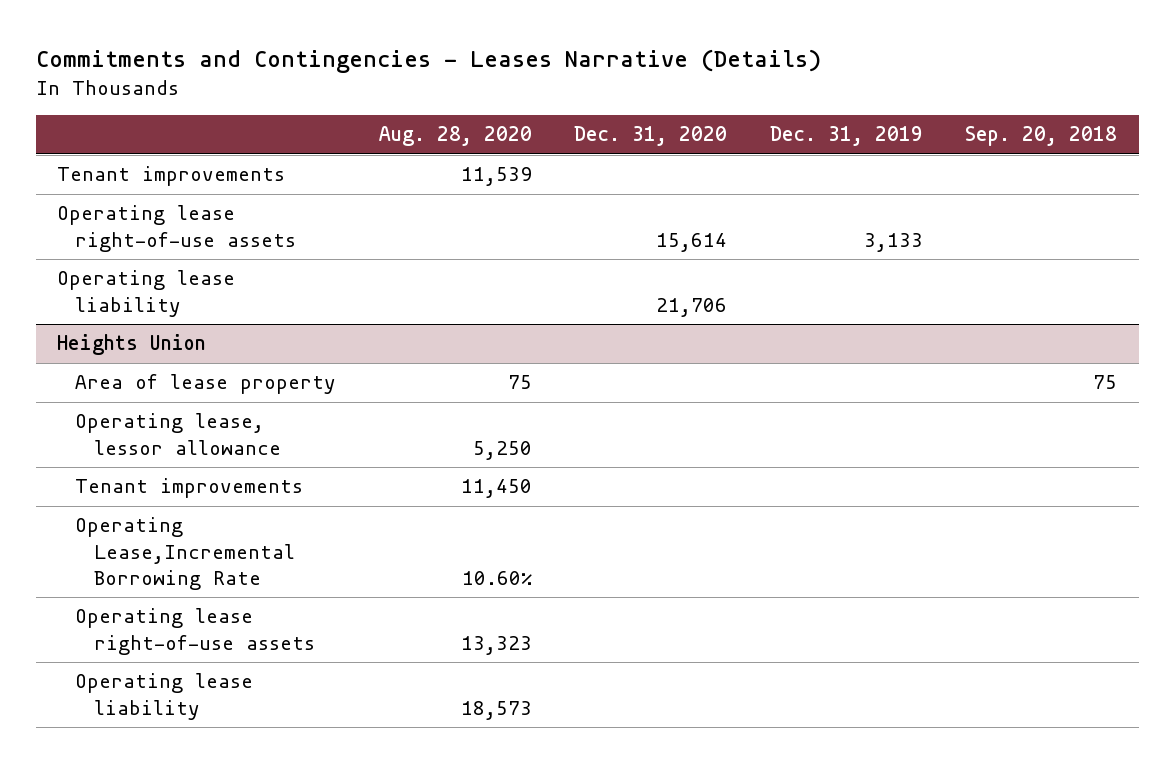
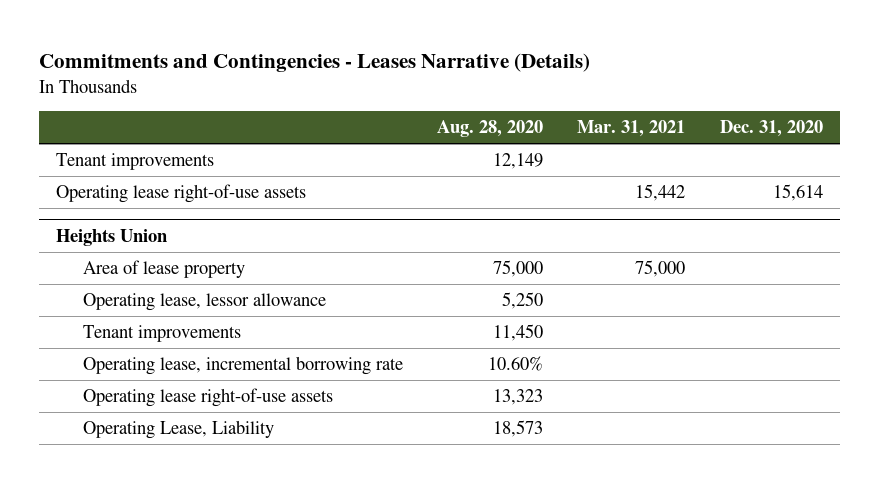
- | Aug. 28, 2020 | Dec. 31, 2020 | Dec. 31, 2019 | Sep. 20, 2018
+ | Aug. 28, 2020 | Mar. 31, 2021 | Dec. 31, 2020
- Tenant improvements | 11,539 | | |
+ Tenant improvements | 12,149 | |
- Operating lease liability | | 21,706 | |
@ Heights Union
- Area of lease property | 75 | | | 75
+ Area of lease property | 75,000 | 75,000 |
- Operating Lease,Incremental Borrowing Rate | 10.60% | | |
+ Operating lease, incremental borrowing rate | 10.60% | |
- Operating lease liability | 18,573 | | |
+ Operating Lease, Liability | 18,573 | |

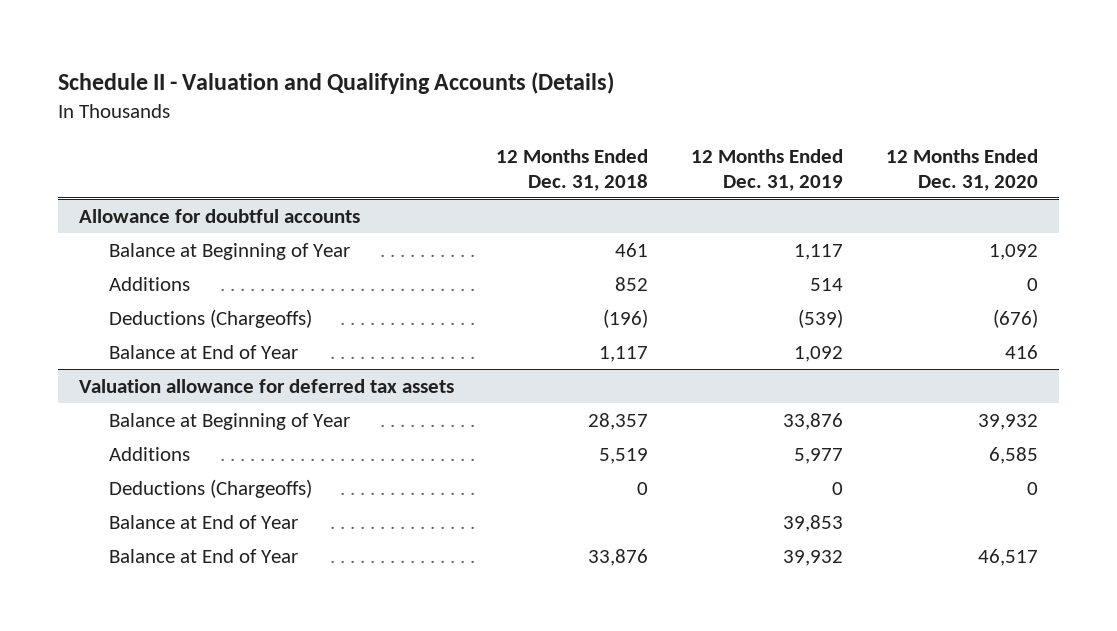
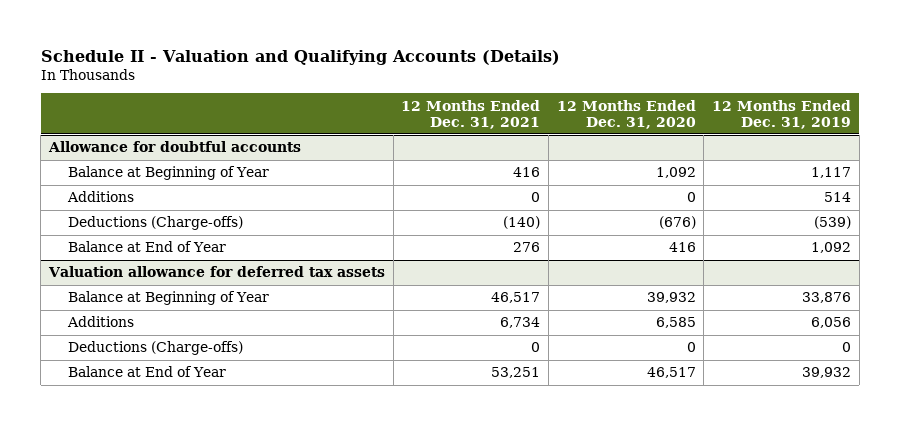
- | 12 Months Ended Dec. 31, 2018 | 12 Months Ended Dec. 31, 2019 | 12 Months Ended Dec. 31, 2020
+ | 12 Months Ended Dec. 31, 2021 | 12 Months Ended Dec. 31, 2020 | 12 Months Ended Dec. 31, 2019
@ Allowance for doubtful accounts
- Deductions (Chargeoffs) | (196) | (539) | (676)
+ Deductions (Charge-offs) | (140) | (676) | (539)
@ Valuation allowance for deferred tax assets
- Additions | 5,519 | 5,977 | 6,585
- Deductions (Chargeoffs) | 0 | 0 | 0
- Balance at End of Year | | 39,853 |
+ Additions | 6,734 | 6,585 | 6,056
+ Deductions (Charge-offs) | 0 | 0 | 0

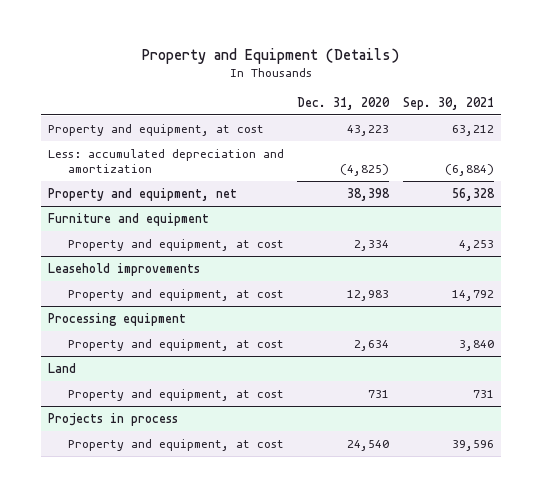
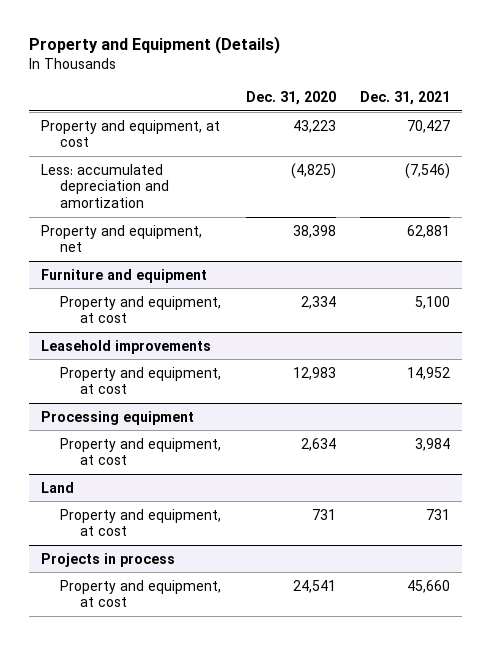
- | Dec. 31, 2020 | Sep. 30, 2021
+ | Dec. 31, 2020 | Dec. 31, 2021
@ Projects in process
- Property and equipment, at cost | 24,540 | 39,596
+ Property and equipment, at cost | 24,541 | 45,660

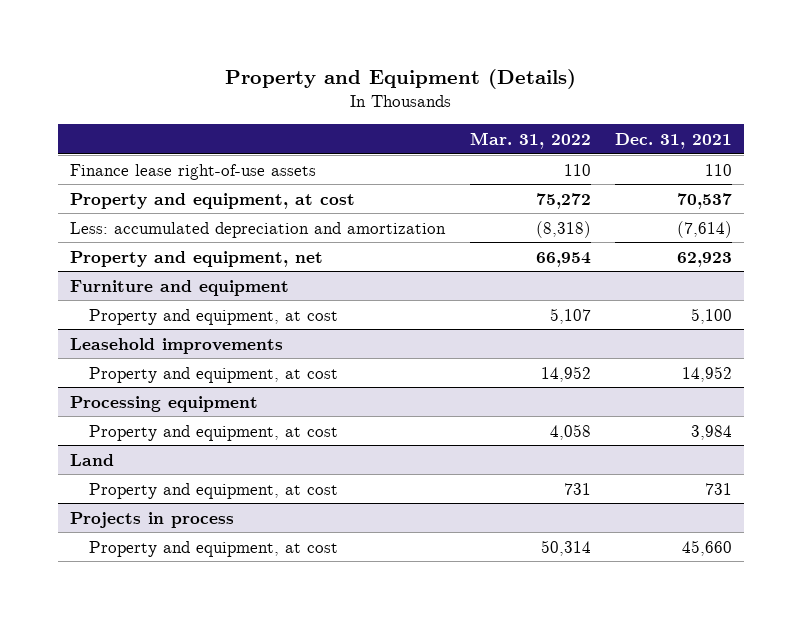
- | Dec. 31, 2020 | Dec. 31, 2021
+ | Mar. 31, 2022 | Dec. 31, 2021
- Property and equipment, at cost | 43,223 | 70,427
- Less: accumulated depreciation and amortization | (4,825) | (7,546)
- Property and equipment, net | 38,398 | 62,881
+ Finance lease right-of-use assets | 110 | 110
+ Property and equipment, at cost | 75,272 | 70,537
+ Less: accumulated depreciation and amortization | (8,318) | (7,614)
+ Property and equipment, net | 66,954 | 62,923

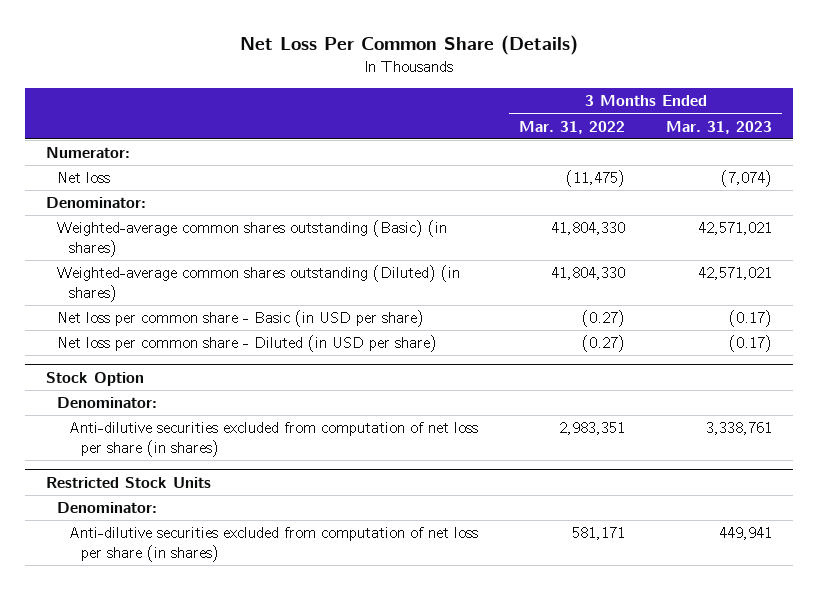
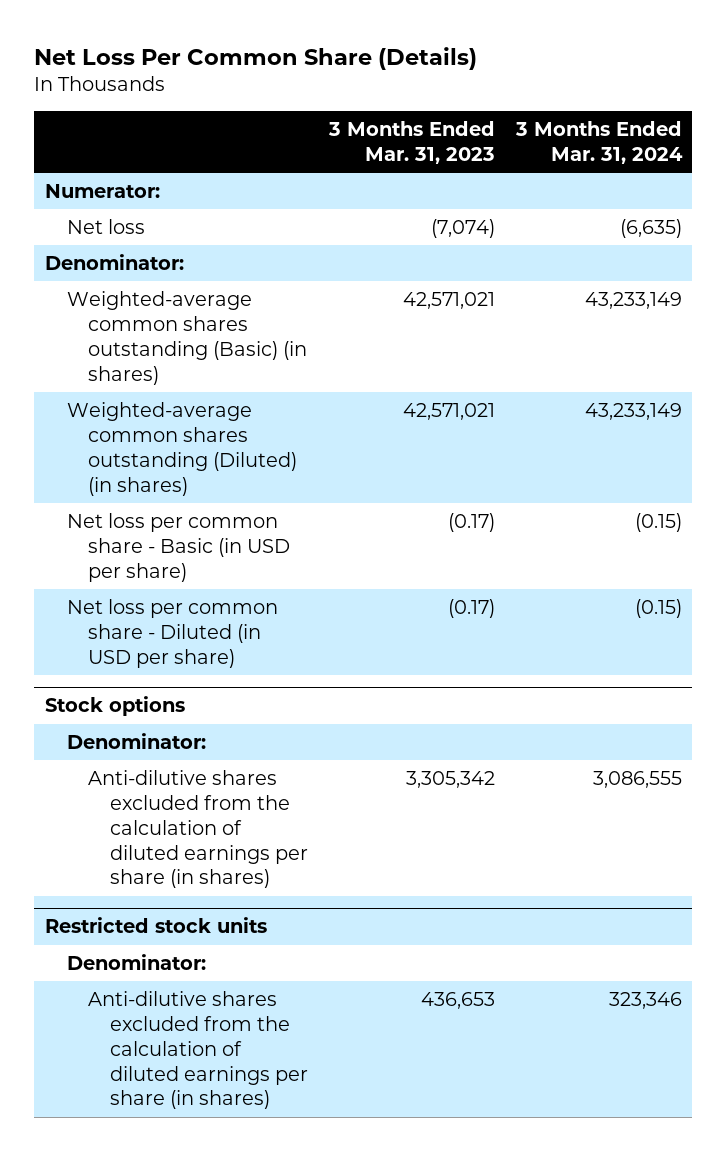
- | 3 Months Ended Mar. 31, 2022 | 3 Months Ended Mar. 31, 2023
+ | 3 Months Ended Mar. 31, 2023 | 3 Months Ended Mar. 31, 2024
- Stock Option
+ Stock options
- Anti-dilutive securities excluded from computation of net loss per share (in shares) | 2,983,351 | 3,338,761
- Restricted Stock Units
+ Anti-dilutive shares excluded from the calculation of diluted earnings per share (in shares) | 3,305,342 | 3,086,555
+ Restricted stock units
- Anti-dilutive securities excluded from computation of net loss per share (in shares) | 581,171 | 449,941
+ Anti-dilutive shares excluded from the calculation of diluted earnings per share (in shares) | 436,653 | 323,346

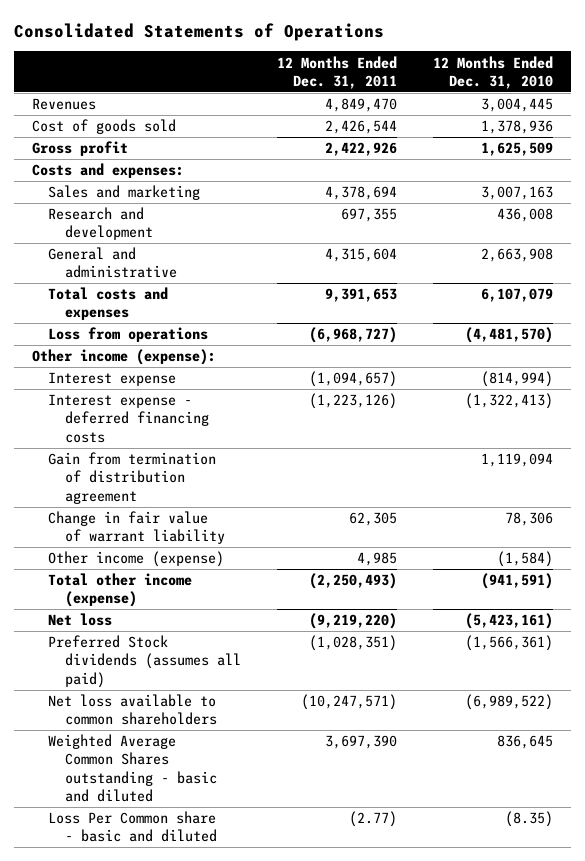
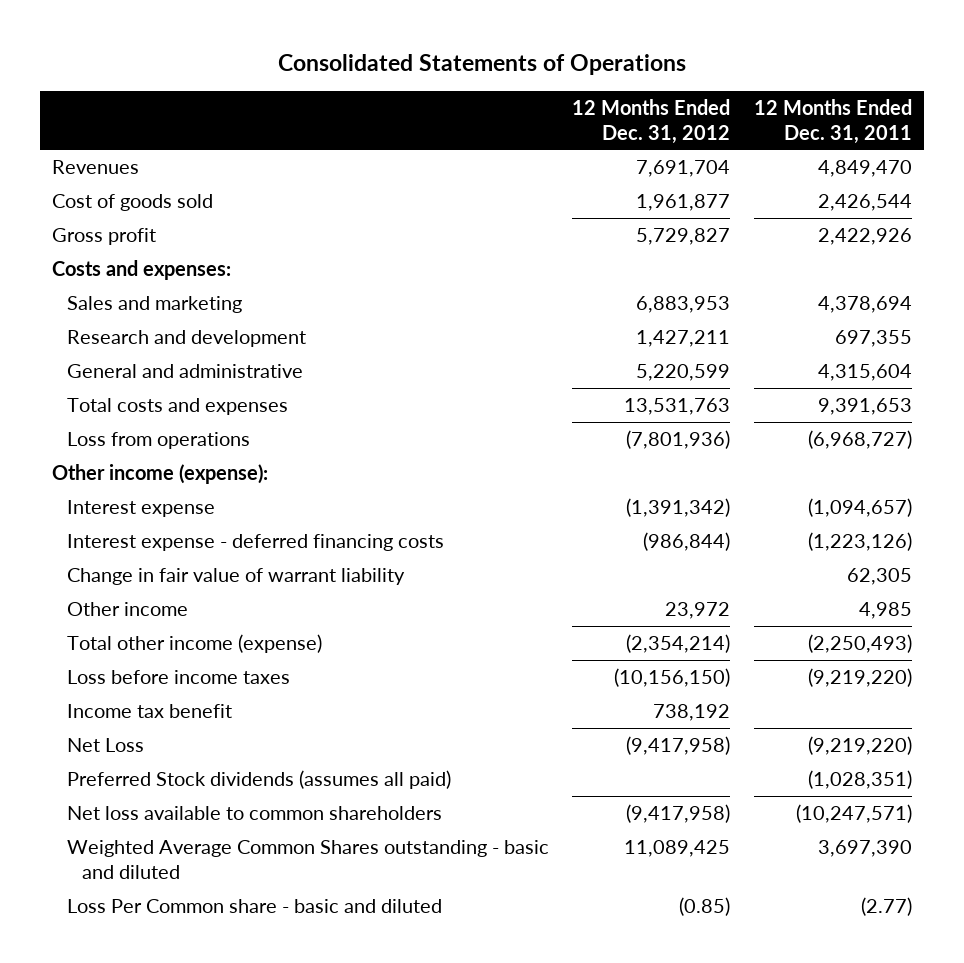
- | 12 Months Ended Dec. 31, 2011 | 12 Months Ended Dec. 31, 2010
+ | 12 Months Ended Dec. 31, 2012 | 12 Months Ended Dec. 31, 2011
- Gain from termination of distribution agreement | | 1,119,094
- Other income (expense) | 4,985 | (1,584)
+ Other income | 23,972 | 4,985
- Net loss | (9,219,220) | (5,423,161)
+ Loss before income taxes | (10,156,150) | (9,219,220)
+ Income tax benefit | 738,192 |
+ Net Loss | (9,417,958) | (9,219,220)

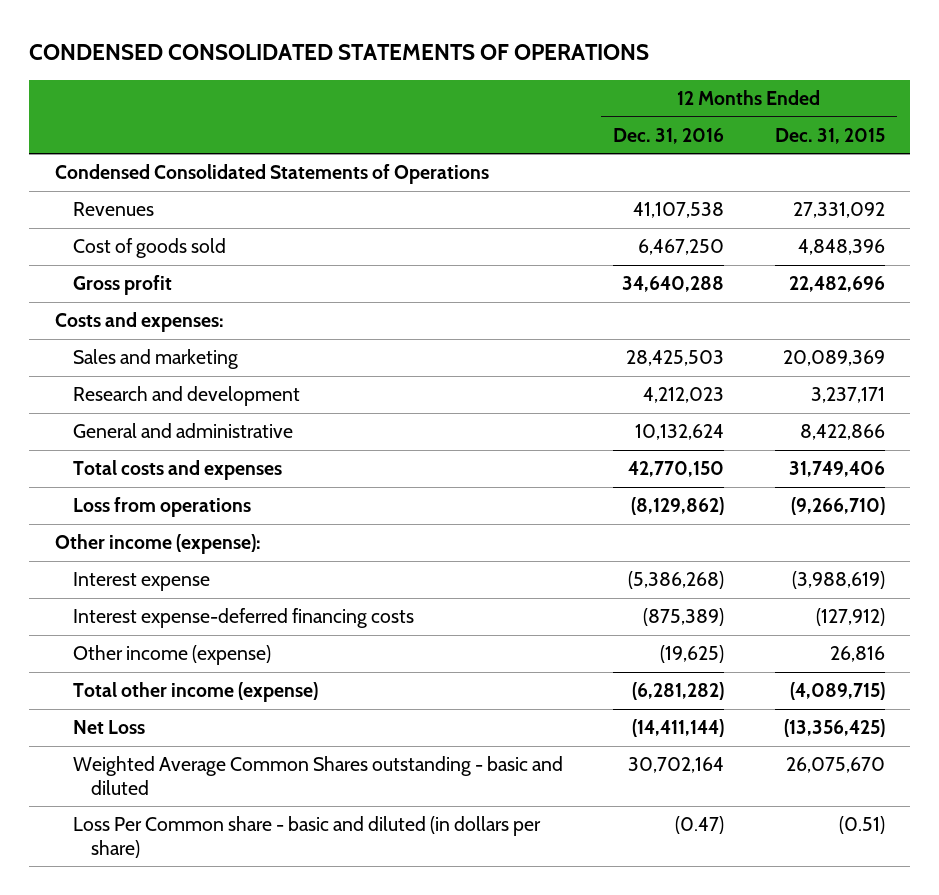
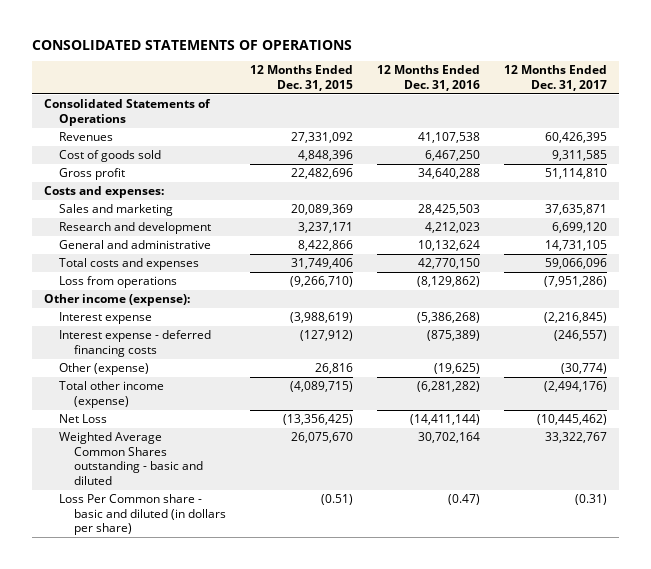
- CONDENSED CONSOLIDATED STATEMENTS OF OPERATIONS
+ CONSOLIDATED STATEMENTS OF OPERATIONS
- | 12 Months Ended Dec. 31, 2016 | 12 Months Ended Dec. 31, 2015
+ | 12 Months Ended Dec. 31, 2015 | 12 Months Ended Dec. 31, 2016 | 12 Months Ended Dec. 31, 2017
- Condensed Consolidated Statements of Operations
+ Consolidated Statements of Operations
- Interest expense-deferred financing costs | (875,389) | (127,912)
- Other income (expense) | (19,625) | 26,816
+ Interest expense - deferred financing costs | (127,912) | (875,389) | (246,557)
+ Other (expense) | 26,816 | (19,625) | (30,774)

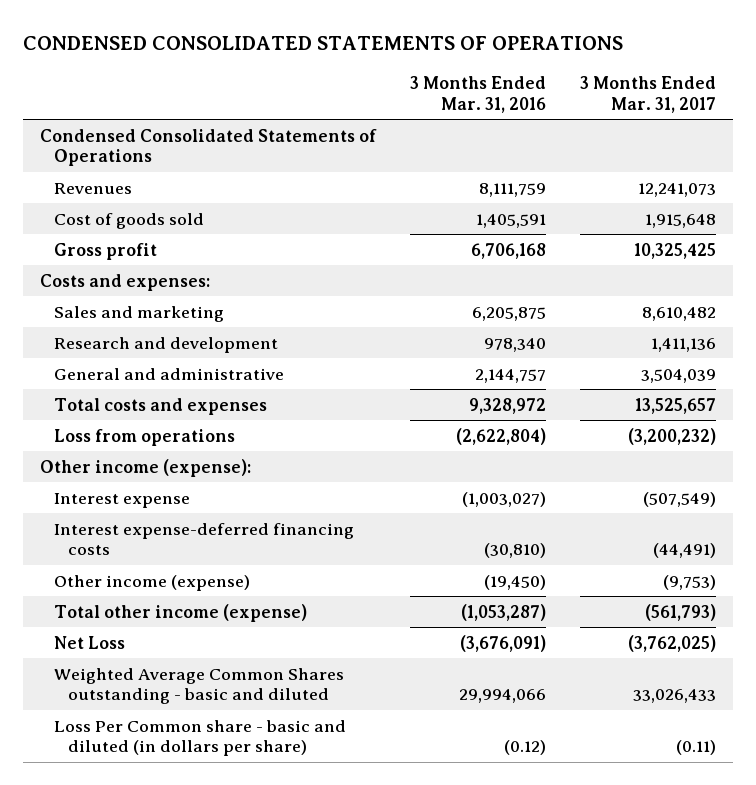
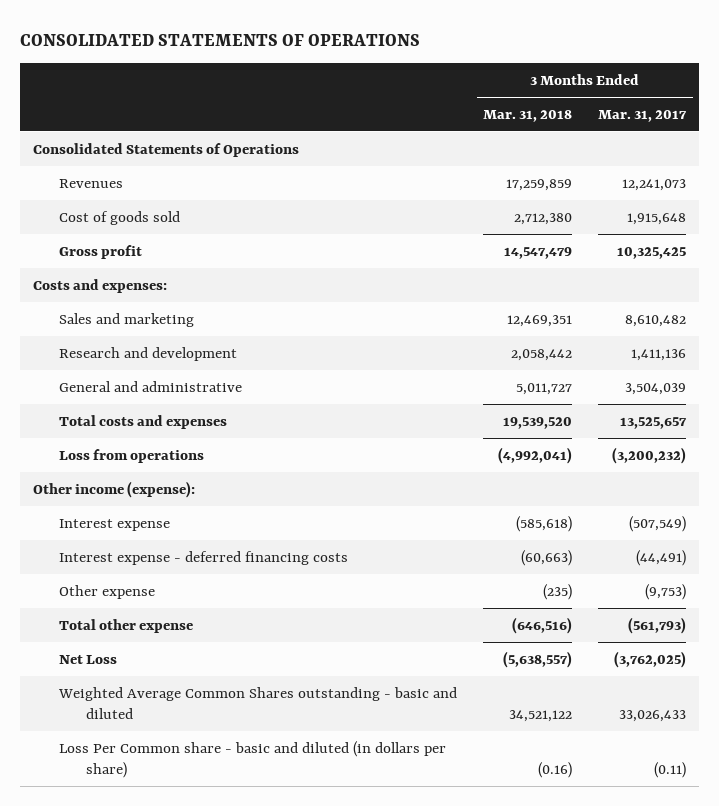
- CONDENSED CONSOLIDATED STATEMENTS OF OPERATIONS
+ CONSOLIDATED STATEMENTS OF OPERATIONS
- | 3 Months Ended Mar. 31, 2016 | 3 Months Ended Mar. 31, 2017
+ | 3 Months Ended Mar. 31, 2018 | 3 Months Ended Mar. 31, 2017
- Condensed Consolidated Statements of Operations
+ Consolidated Statements of Operations
- Interest expense-deferred financing costs | (30,810) | (44,491)
- Other income (expense) | (19,450) | (9,753)
- Total other income (expense) | (1,053,287) | (561,793)
+ Interest expense - deferred financing costs | (60,663) | (44,491)
+ Other expense | (235) | (9,753)
+ Total other expense | (646,516) | (561,793)

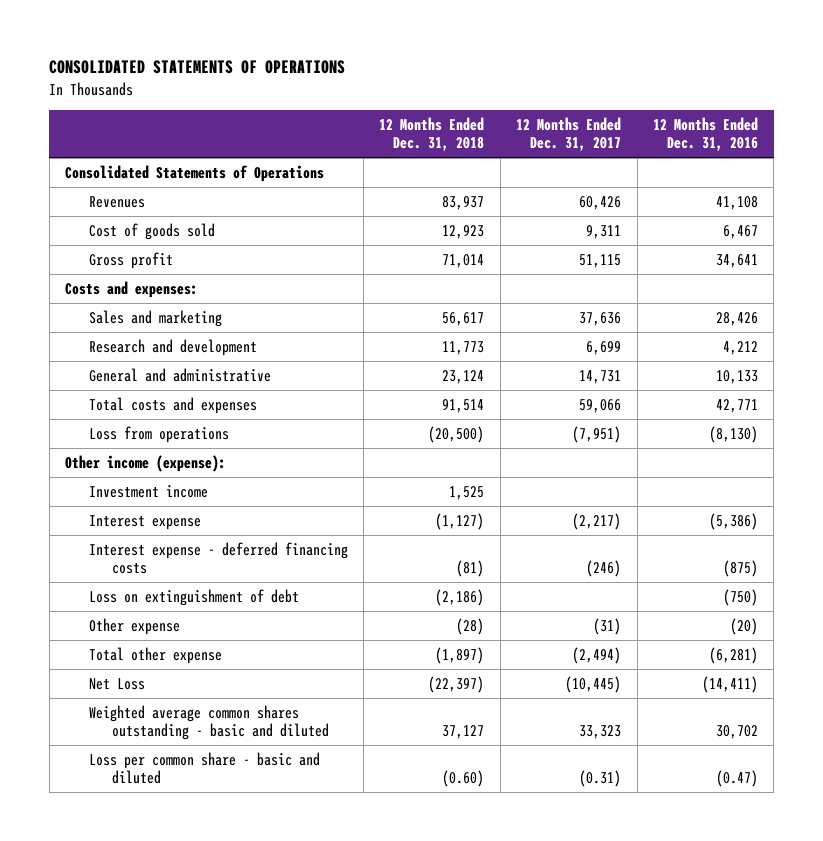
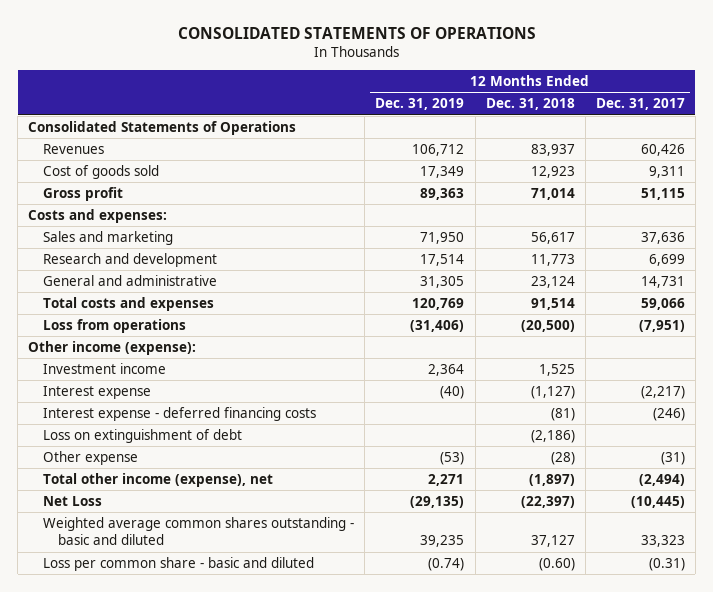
- | 12 Months Ended Dec. 31, 2018 | 12 Months Ended Dec. 31, 2017 | 12 Months Ended Dec. 31, 2016
+ | 12 Months Ended Dec. 31, 2019 | 12 Months Ended Dec. 31, 2018 | 12 Months Ended Dec. 31, 2017
- Total other expense | (1,897) | (2,494) | (6,281)
+ Total other income (expense), net | 2,271 | (1,897) | (2,494)

